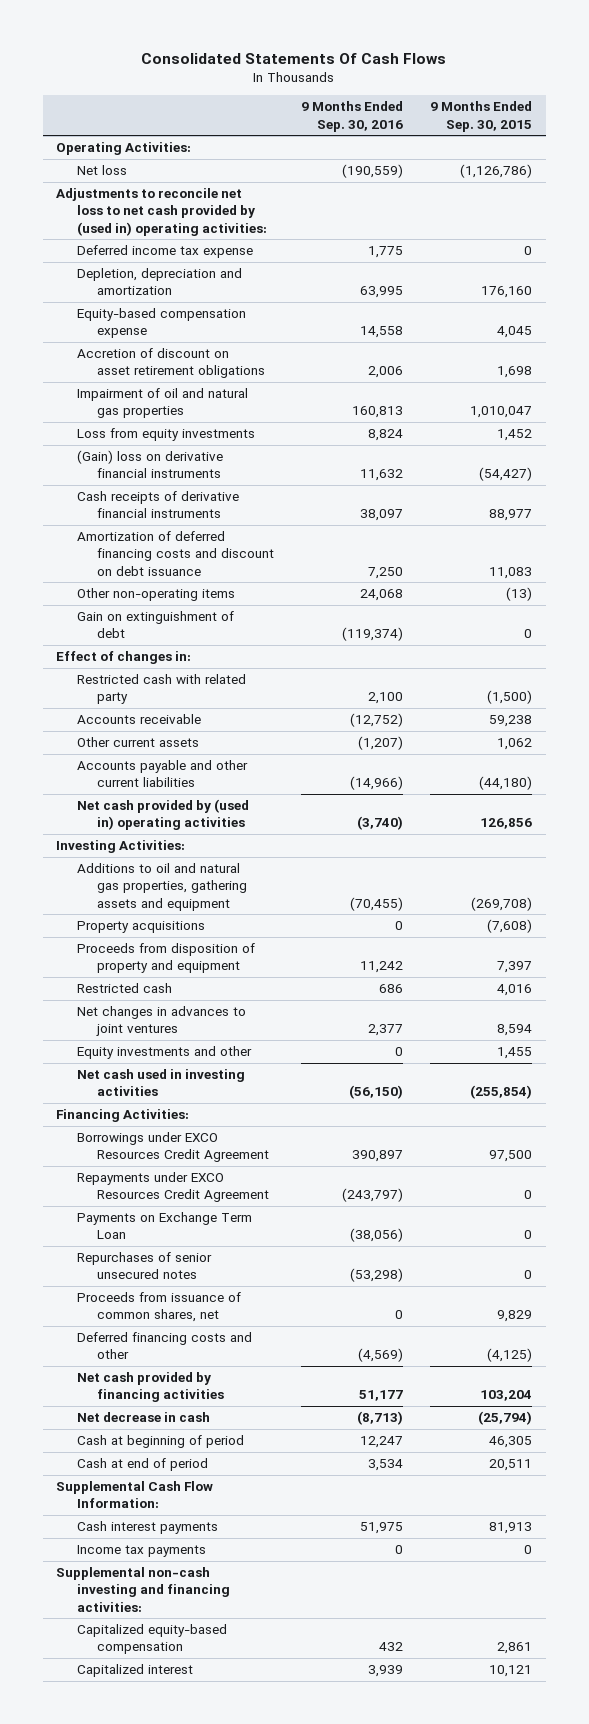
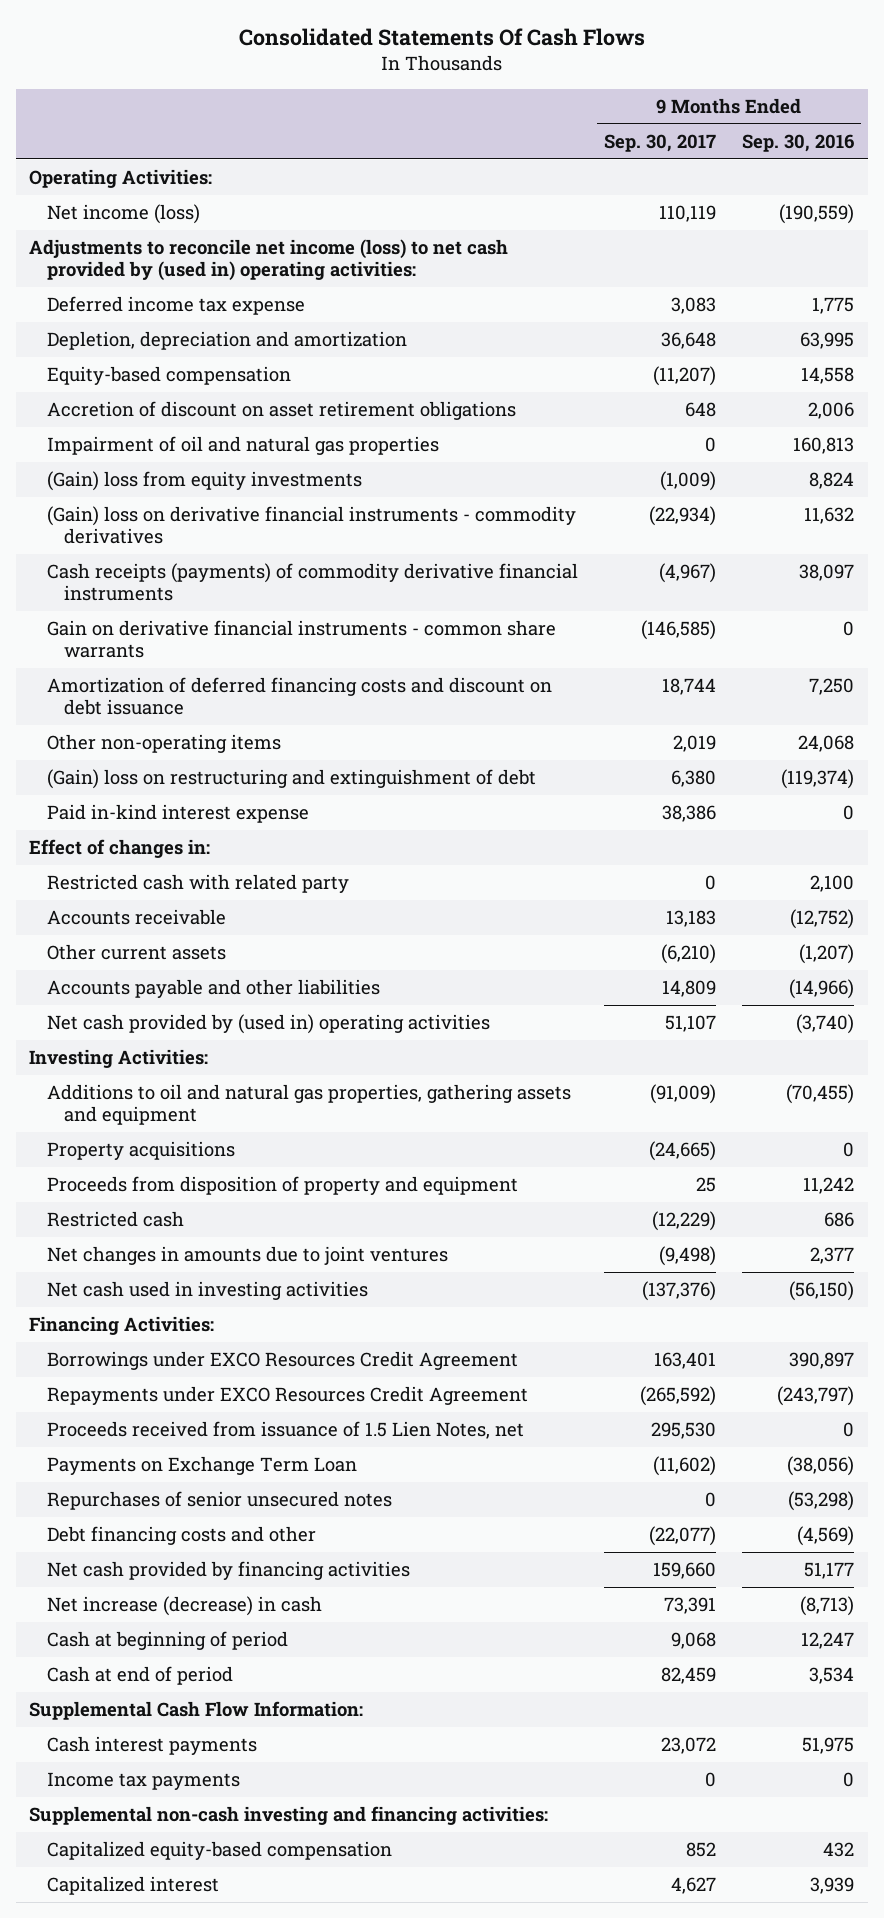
- | 9 Months Ended Sep. 30, 2016 | 9 Months Ended Sep. 30, 2015
+ | 9 Months Ended Sep. 30, 2017 | 9 Months Ended Sep. 30, 2016
- Net loss | (190,559) | (1,126,786)
- Adjustments to reconcile net loss to net cash provided by (used in) operating activities:
+ Net income (loss) | 110,119 | (190,559)
+ Adjustments to reconcile net income (loss) to net cash provided by (used in) operating activities:
- Equity-based compensation expense | 14,558 | 4,045
+ Equity-based compensation | (11,207) | 14,558
- Loss from equity investments | 8,824 | 1,452
- (Gain) loss on derivative financial instruments | 11,632 | (54,427)
- Cash receipts of derivative financial instruments | 38,097 | 88,977
+ (Gain) loss from equity investments | (1,009) | 8,824
+ (Gain) loss on derivative financial instruments - commodity derivatives | (22,934) | 11,632
+ Cash receipts (payments) of commodity derivative financial instruments | (4,967) | 38,097
+ Gain on derivative financial instruments - common share warrants | (146,585) | 0
- Gain on extinguishment of debt | (119,374) | 0
+ (Gain) loss on restructuring and extinguishment of debt | 6,380 | (119,374)
+ Paid in-kind interest expense | 38,386 | 0
- Accounts payable and other current liabilities | (14,966) | (44,180)
+ Accounts payable and other liabilities | 14,809 | (14,966)
- Net changes in advances to joint ventures | 2,377 | 8,594
- Equity investments and other | 0 | 1,455
+ Net changes in amounts due to joint ventures | (9,498) | 2,377
+ Proceeds received from issuance of 1.5 Lien Notes, net | 295,530 | 0
- Proceeds from issuance of common shares, net | 0 | 9,829
- Deferred financing costs and other | (4,569) | (4,125)
+ Debt financing costs and other | (22,077) | (4,569)
- Net decrease in cash | (8,713) | (25,794)
+ Net increase (decrease) in cash | 73,391 | (8,713)

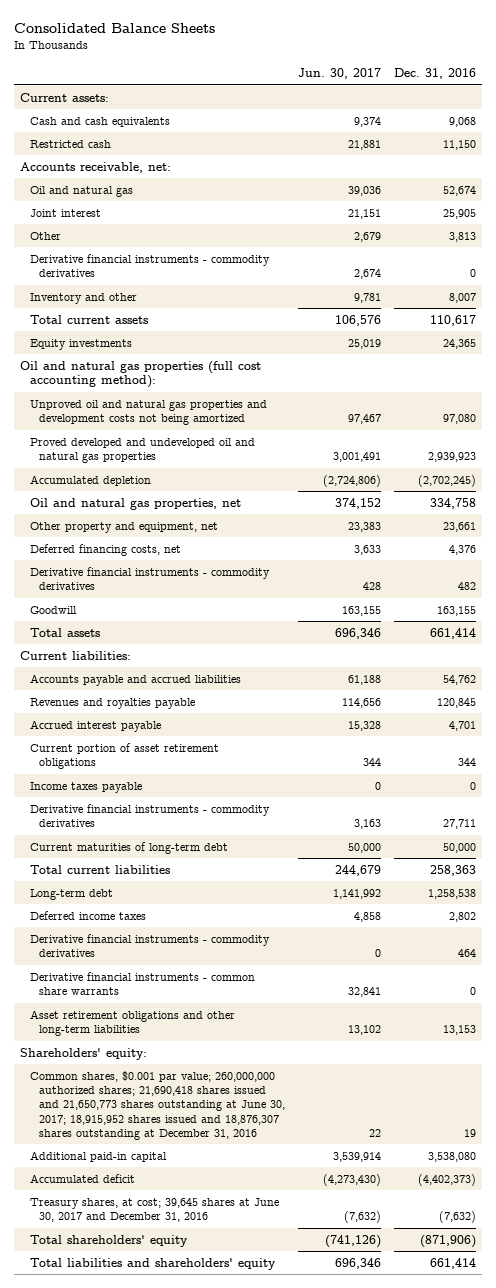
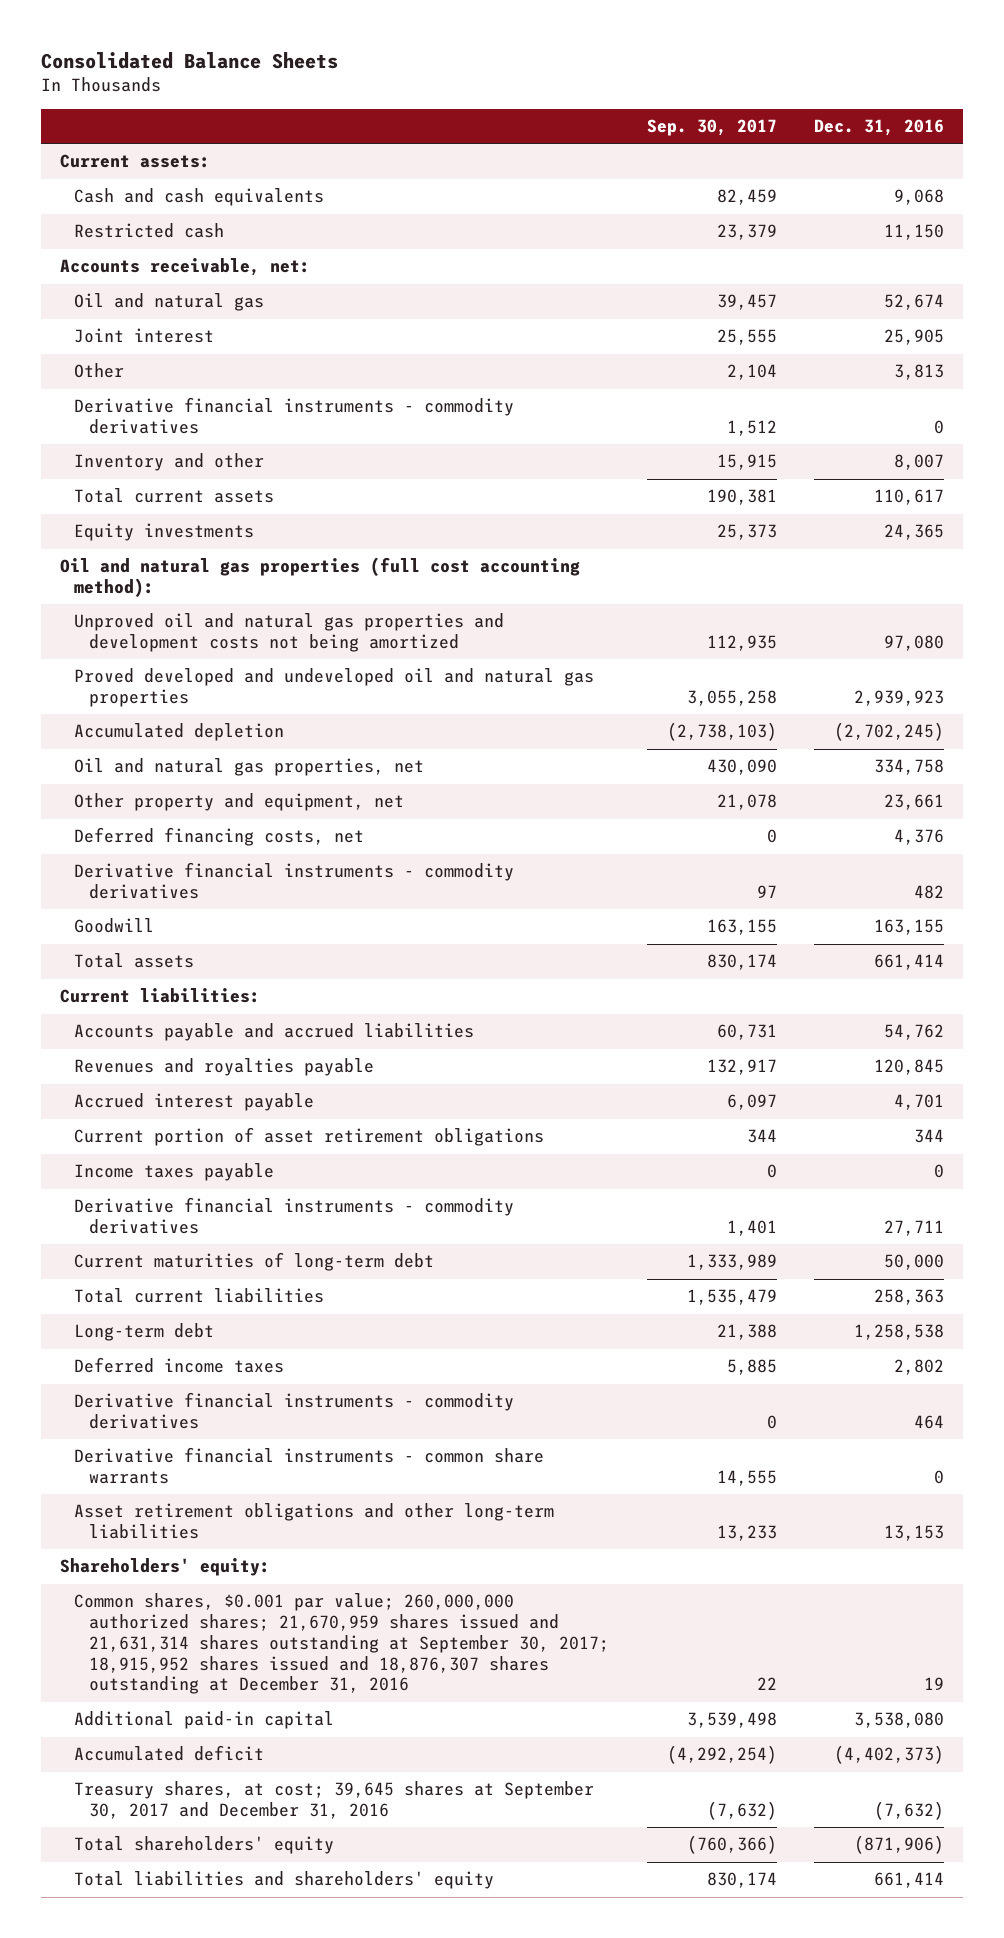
- | Jun. 30, 2017 | Dec. 31, 2016
+ | Sep. 30, 2017 | Dec. 31, 2016
- Common shares, $0.001 par value; 260,000,000 authorized shares; 21,690,418 shares issued and 21,650,773 shares outstanding at June 30, 2017; 18,915,952 shares issued and 18,876,307 shares outstanding at December 31, 2016 | 22 | 19
+ Common shares, $0.001 par value; 260,000,000 authorized shares; 21,670,959 shares issued and 21,631,314 shares outstanding at September 30, 2017; 18,915,952 shares issued and 18,876,307 shares outstanding at December 31, 2016 | 22 | 19
- Treasury shares, at cost; 39,645 shares at June 30, 2017 and December 31, 2016 | (7,632) | (7,632)
+ Treasury shares, at cost; 39,645 shares at September 30, 2017 and December 31, 2016 | (7,632) | (7,632)

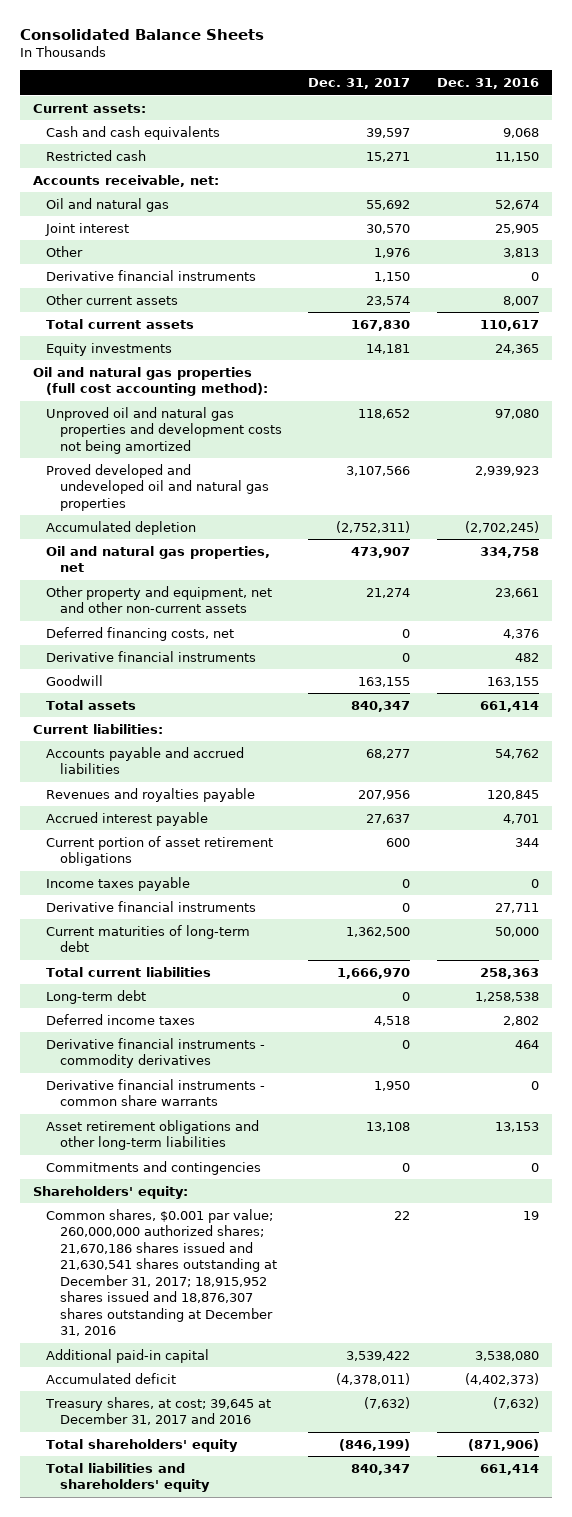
- | Sep. 30, 2017 | Dec. 31, 2016
+ | Dec. 31, 2017 | Dec. 31, 2016
- Derivative financial instruments - commodity derivatives | 1,512 | 0
- Inventory and other | 15,915 | 8,007
+ Derivative financial instruments | 1,150 | 0
+ Other current assets | 23,574 | 8,007
- Other property and equipment, net | 21,078 | 23,661
+ Other property and equipment, net and other non-current assets | 21,274 | 23,661
- Derivative financial instruments - commodity derivatives | 97 | 482
+ Derivative financial instruments | 0 | 482
- Derivative financial instruments - commodity derivatives | 1,401 | 27,711
+ Derivative financial instruments | 0 | 27,711
+ Commitments and contingencies | 0 | 0
- Common shares, $0.001 par value; 260,000,000 authorized shares; 21,670,959 shares issued and 21,631,314 shares outstanding at September 30, 2017; 18,915,952 shares issued and 18,876,307 shares outstanding at December 31, 2016 | 22 | 19
+ Common shares, $0.001 par value; 260,000,000 authorized shares; 21,670,186 shares issued and 21,630,541 shares outstanding at December 31, 2017; 18,915,952 shares issued and 18,876,307 shares outstanding at December 31, 2016 | 22 | 19
- Treasury shares, at cost; 39,645 shares at September 30, 2017 and December 31, 2016 | (7,632) | (7,632)
+ Treasury shares, at cost; 39,645 at December 31, 2017 and 2016 | (7,632) | (7,632)

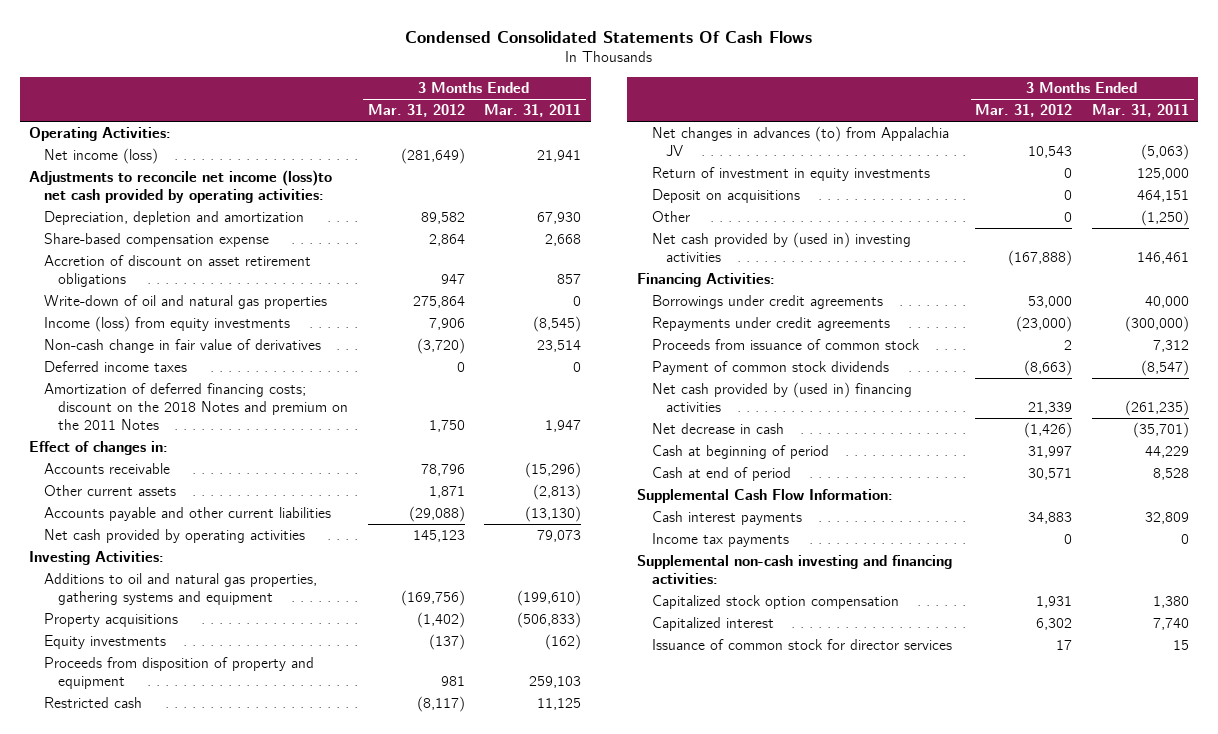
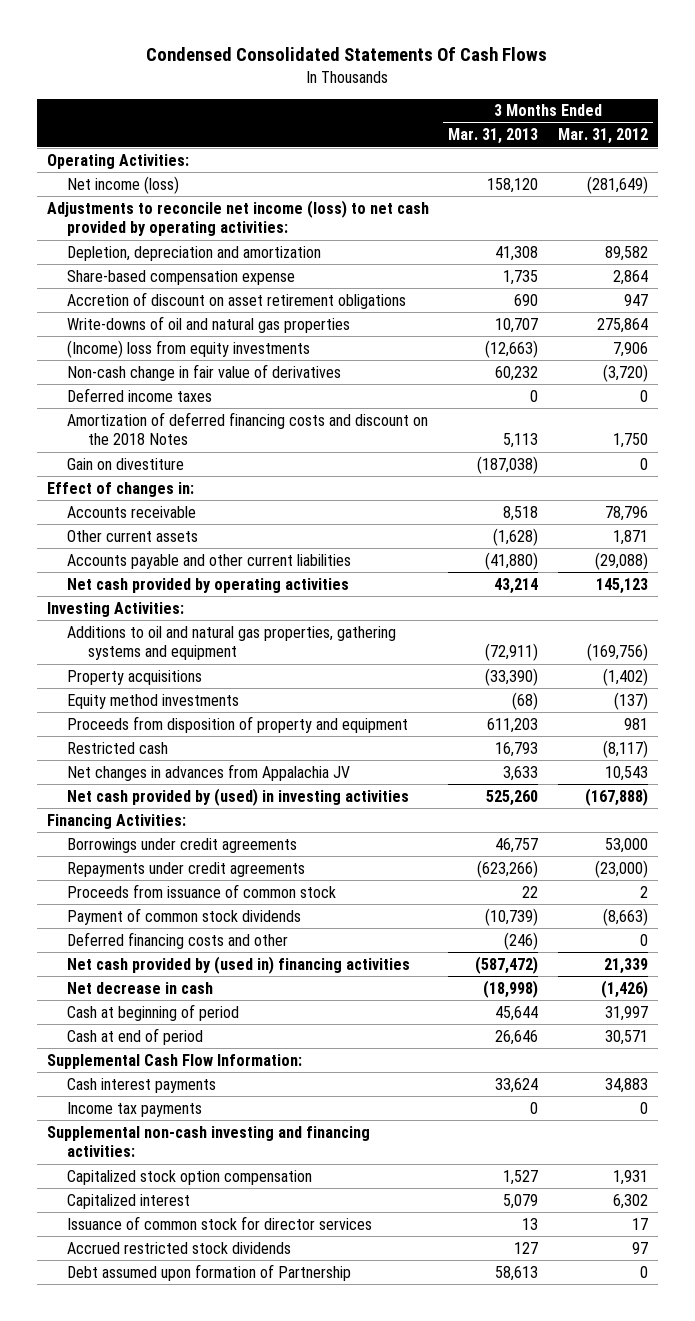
- | 3 Months Ended Mar. 31, 2012 | 3 Months Ended Mar. 31, 2011
+ | 3 Months Ended Mar. 31, 2013 | 3 Months Ended Mar. 31, 2012
- Adjustments to reconcile net income (loss)to net cash provided by operating activities:
- Depreciation, depletion and amortization | 89,582 | 67,930
+ Adjustments to reconcile net income (loss) to net cash provided by operating activities:
+ Depletion, depreciation and amortization | 41,308 | 89,582
- Write-down of oil and natural gas properties | 275,864 | 0
- Income (loss) from equity investments | 7,906 | (8,545)
+ Write-downs of oil and natural gas properties | 10,707 | 275,864
+ (Income) loss from equity investments | (12,663) | 7,906
- Amortization of deferred financing costs; discount on the 2018 Notes and premium on the 2011 Notes | 1,750 | 1,947
+ Amortization of deferred financing costs and discount on the 2018 Notes | 5,113 | 1,750
+ Gain on divestiture | (187,038) | 0
- Equity investments | (137) | (162)
+ Equity method investments | (68) | (137)
- Net changes in advances (to) from Appalachia JV | 10,543 | (5,063)
- Return of investment in equity investments | 0 | 125,000
- Deposit on acquisitions | 0 | 464,151
- Other | 0 | (1,250)
- Net cash provided by (used in) investing activities | (167,888) | 146,461
+ Net changes in advances from Appalachia JV | 3,633 | 10,543
+ Net cash provided by (used) in investing activities | 525,260 | (167,888)
+ Deferred financing costs and other | (246) | 0
+ Accrued restricted stock dividends | 127 | 97
+ Debt assumed upon formation of Partnership | 58,613 | 0

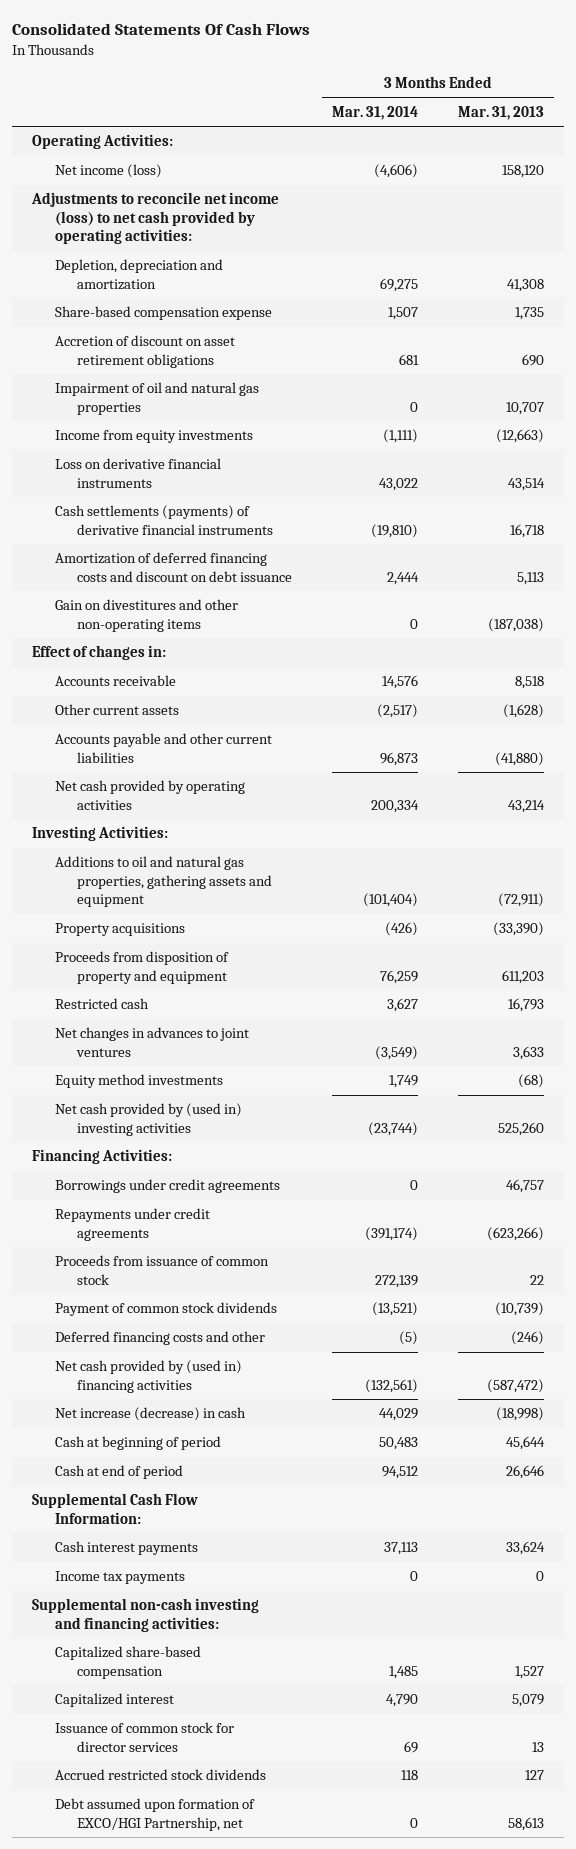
- Condensed Consolidated Statements Of Cash Flows
+ Consolidated Statements Of Cash Flows
- | 3 Months Ended Mar. 31, 2013 | 3 Months Ended Mar. 31, 2012
+ | 3 Months Ended Mar. 31, 2014 | 3 Months Ended Mar. 31, 2013
- Write-downs of oil and natural gas properties | 10,707 | 275,864
- (Income) loss from equity investments | (12,663) | 7,906
- Non-cash change in fair value of derivatives | 60,232 | (3,720)
- Deferred income taxes | 0 | 0
- Amortization of deferred financing costs and discount on the 2018 Notes | 5,113 | 1,750
- Gain on divestiture | (187,038) | 0
+ Impairment of oil and natural gas properties | 0 | 10,707
+ Income from equity investments | (1,111) | (12,663)
+ Loss on derivative financial instruments | 43,022 | 43,514
+ Cash settlements (payments) of derivative financial instruments | (19,810) | 16,718
+ Amortization of deferred financing costs and discount on debt issuance | 2,444 | 5,113
+ Gain on divestitures and other non-operating items | 0 | (187,038)
- Additions to oil and natural gas properties, gathering systems and equipment | (72,911) | (169,756)
+ Additions to oil and natural gas properties, gathering assets and equipment | (101,404) | (72,911)
- Net changes in advances from Appalachia JV | 3,633 | 10,543
- Net cash provided by (used) in investing activities | 525,260 | (167,888)
+ Net changes in advances to joint ventures | (3,549) | 3,633
moved down: Equity method investments | 1,749 | (68)
+ Net cash provided by (used in) investing activities | (23,744) | 525,260
- Net decrease in cash | (18,998) | (1,426)
+ Net increase (decrease) in cash | 44,029 | (18,998)
- Capitalized stock option compensation | 1,527 | 1,931
+ Capitalized share-based compensation | 1,485 | 1,527
- Debt assumed upon formation of Partnership | 58,613 | 0
+ Debt assumed upon formation of EXCO/HGI Partnership, net | 0 | 58,613

